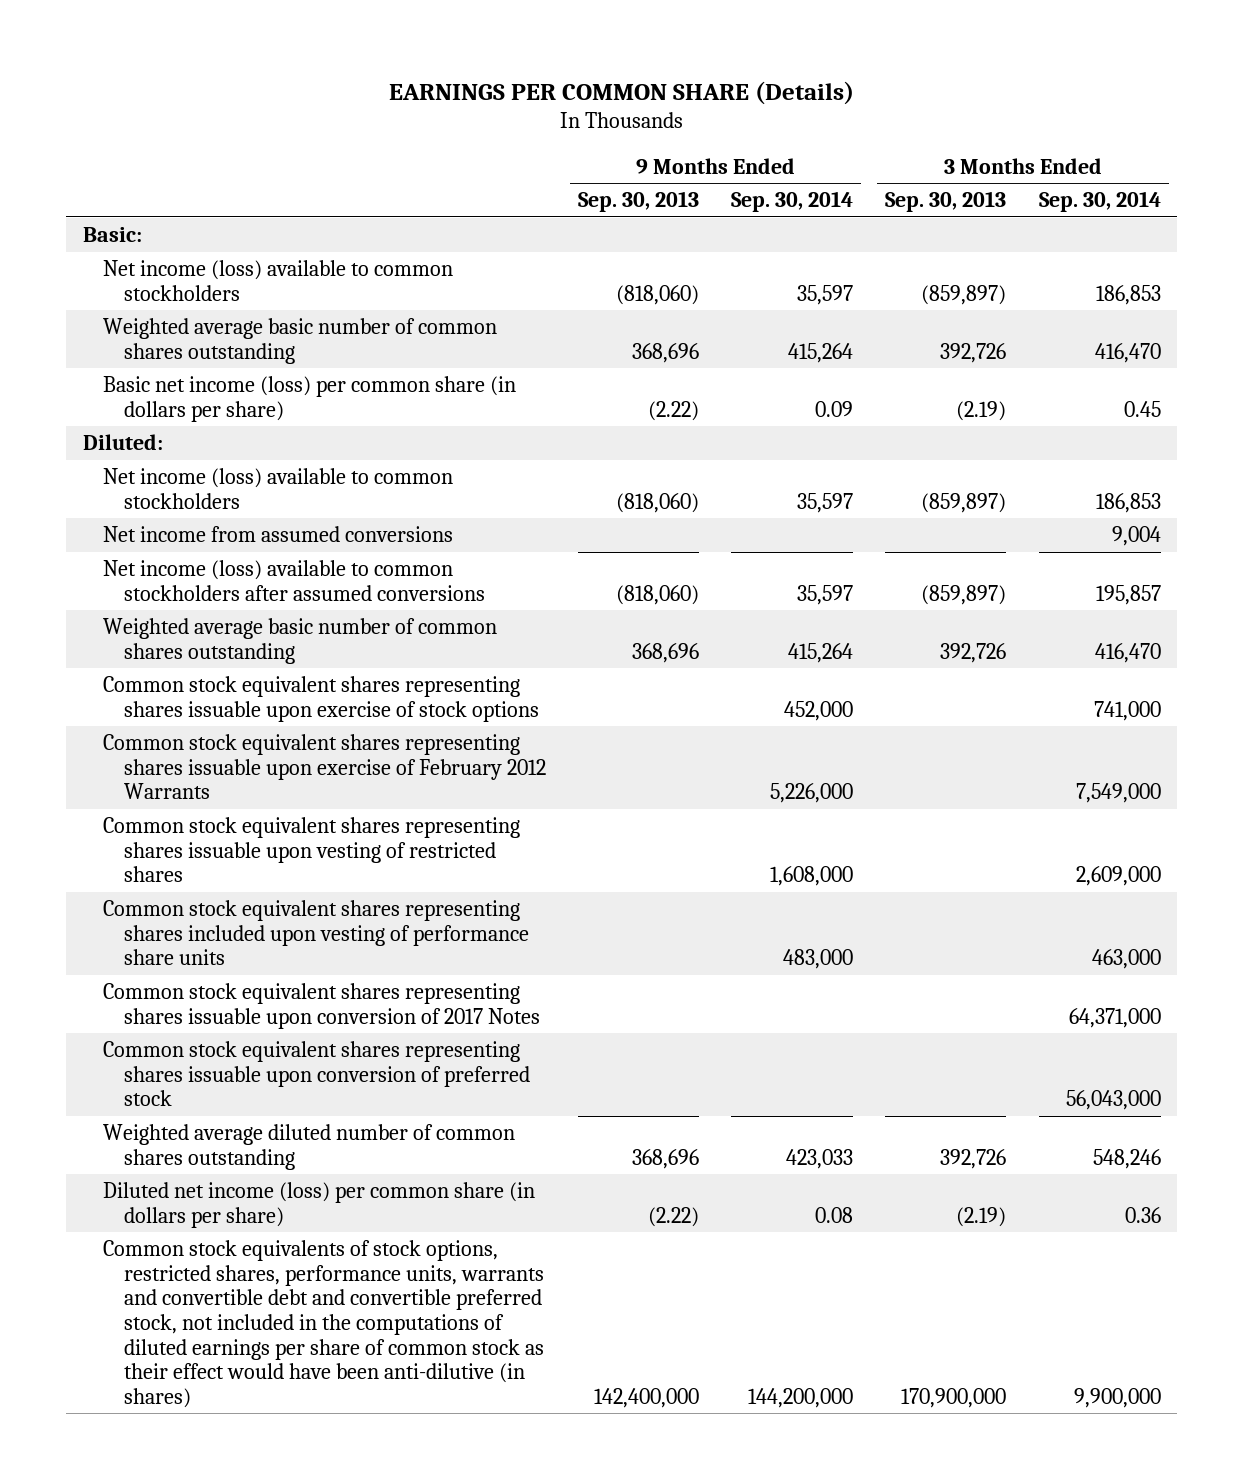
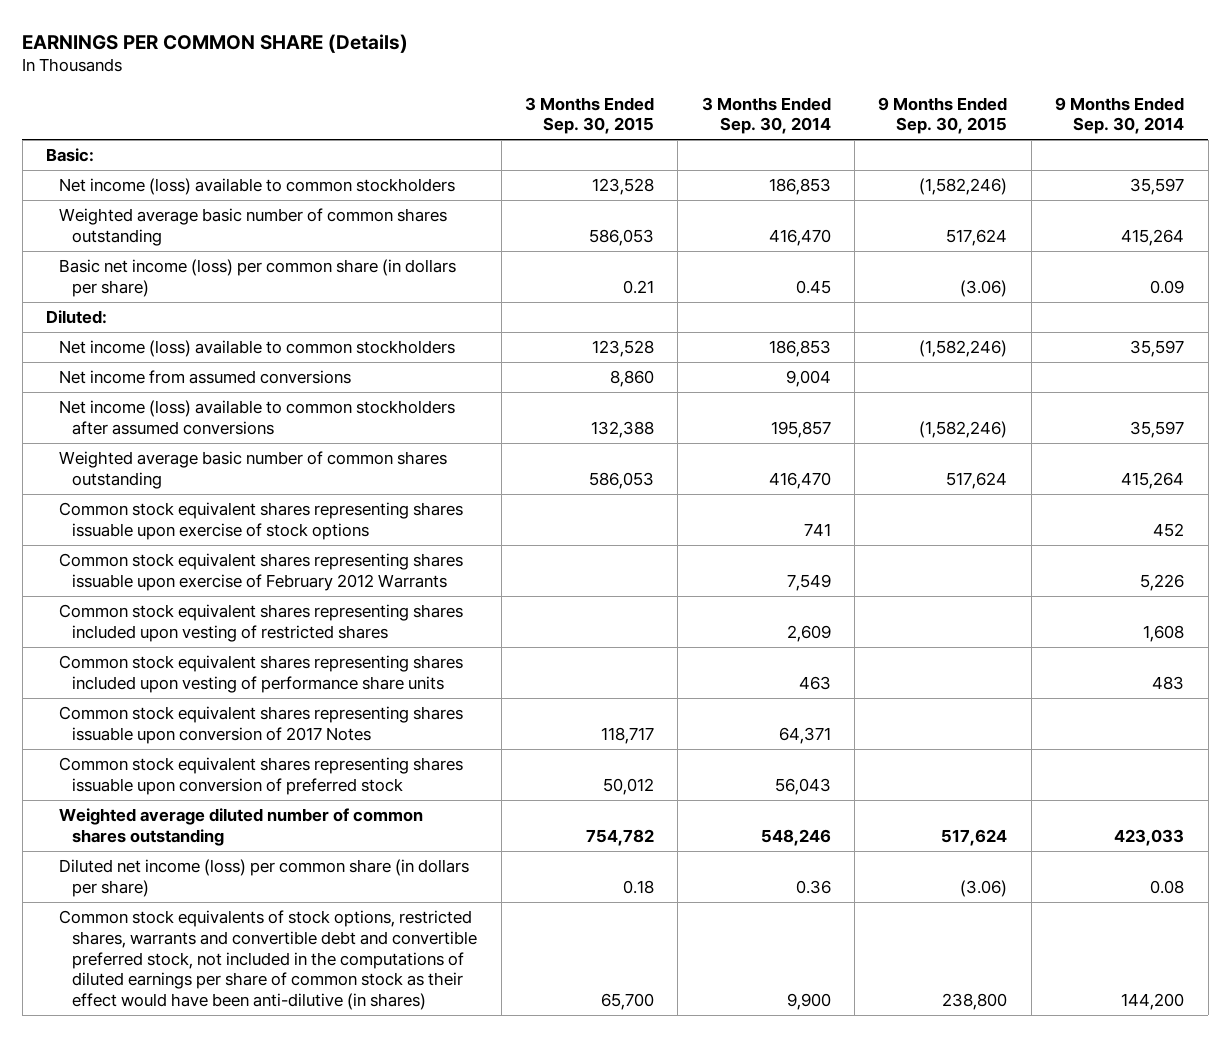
- | 9 Months Ended Sep. 30, 2013 | 9 Months Ended Sep. 30, 2014 | 3 Months Ended Sep. 30, 2013 | 3 Months Ended Sep. 30, 2014
+ | 3 Months Ended Sep. 30, 2015 | 3 Months Ended Sep. 30, 2014 | 9 Months Ended Sep. 30, 2015 | 9 Months Ended Sep. 30, 2014
- Common stock equivalent shares representing shares issuable upon exercise of stock options | | 452,000 | | 741,000
- Common stock equivalent shares representing shares issuable upon exercise of February 2012 Warrants | | 5,226,000 | | 7,549,000
- Common stock equivalent shares representing shares issuable upon vesting of restricted shares | | 1,608,000 | | 2,609,000
- Common stock equivalent shares representing shares included upon vesting of performance share units | | 483,000 | | 463,000
- Common stock equivalent shares representing shares issuable upon conversion of 2017 Notes | | | | 64,371,000
- Common stock equivalent shares representing shares issuable upon conversion of preferred stock | | | | 56,043,000
+ Common stock equivalent shares representing shares issuable upon exercise of stock options | | 741 | | 452
+ Common stock equivalent shares representing shares issuable upon exercise of February 2012 Warrants | | 7,549 | | 5,226
+ Common stock equivalent shares representing shares included upon vesting of restricted shares | | 2,609 | | 1,608
+ Common stock equivalent shares representing shares included upon vesting of performance share units | | 463 | | 483
+ Common stock equivalent shares representing shares issuable upon conversion of 2017 Notes | 118,717 | 64,371 | |
+ Common stock equivalent shares representing shares issuable upon conversion of preferred stock | 50,012 | 56,043 | |
- Common stock equivalents of stock options, restricted shares, performance units, warrants and convertible debt and convertible preferred stock, not included in the computations of diluted earnings per share of common stock as their effect would have been anti-dilutive (in shares) | 142,400,000 | 144,200,000 | 170,900,000 | 9,900,000
+ Common stock equivalents of stock options, restricted shares, warrants and convertible debt and convertible preferred stock, not included in the computations of diluted earnings per share of common stock as their effect would have been anti-dilutive (in shares) | 65,700 | 9,900 | 238,800 | 144,200

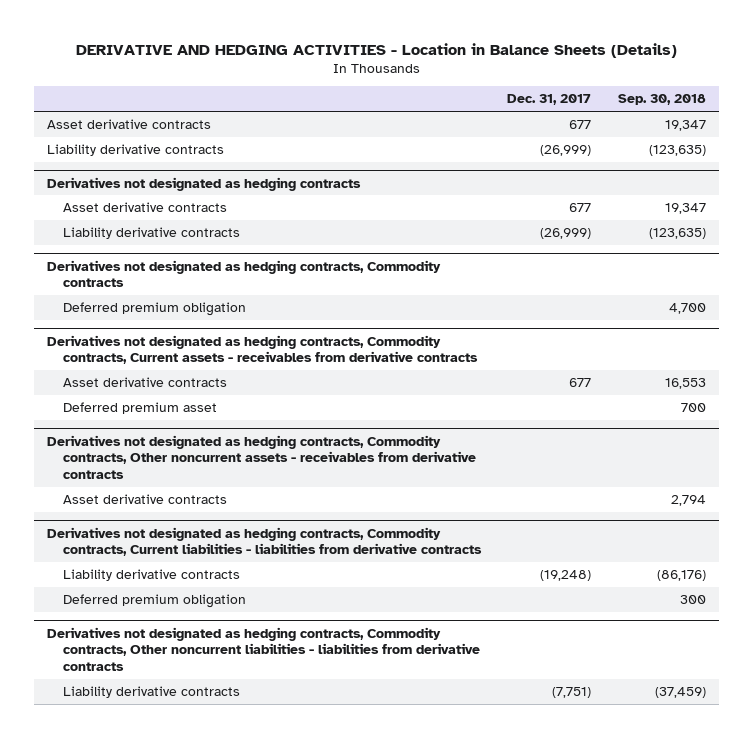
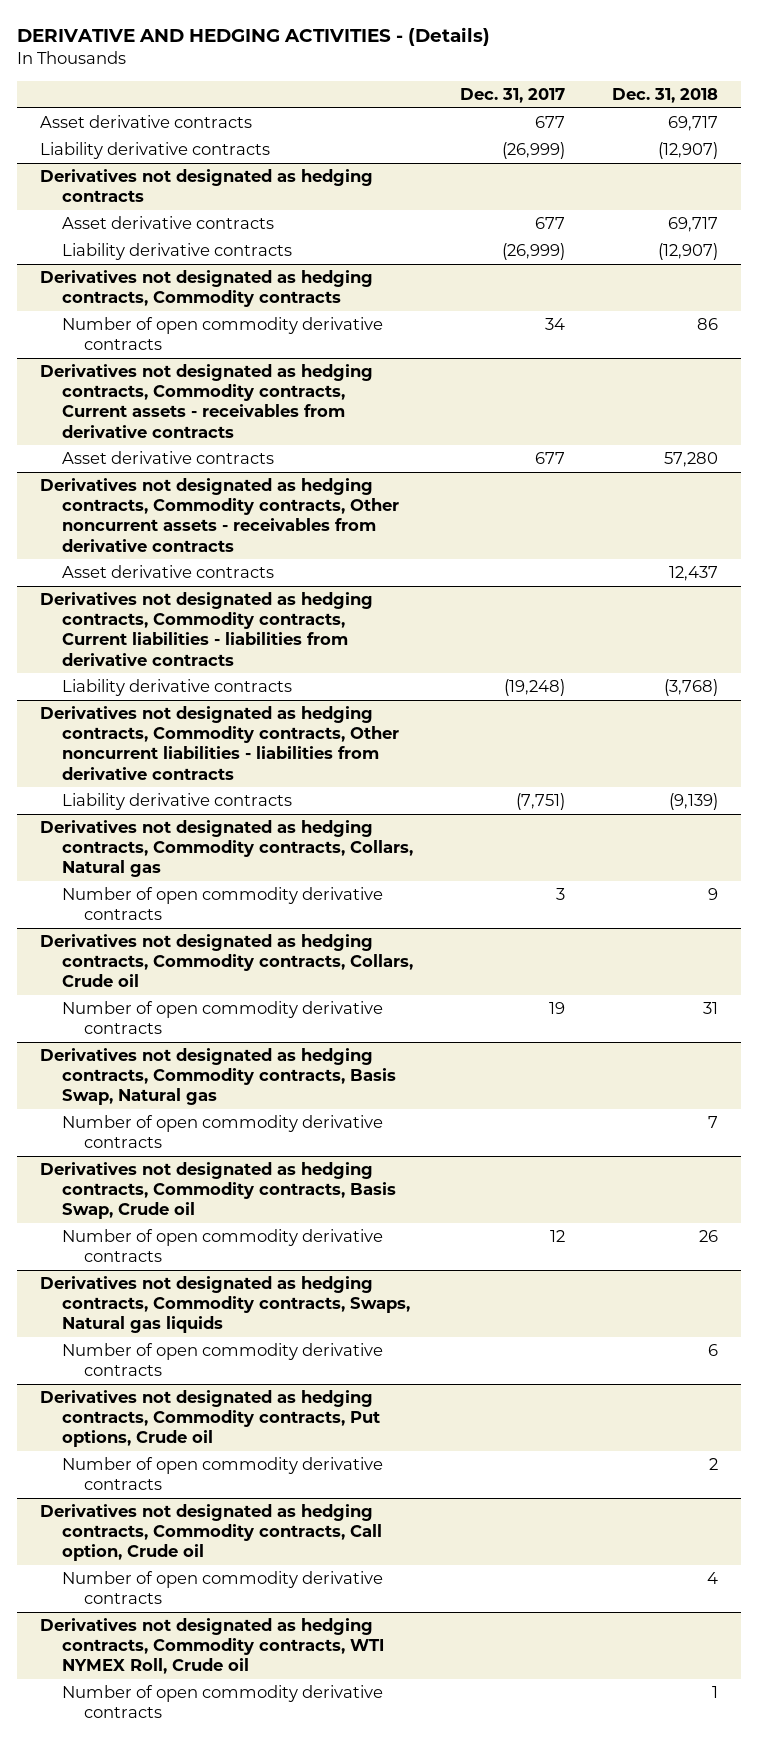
- DERIVATIVE AND HEDGING ACTIVITIES - Location in Balance Sheets (Details)
+ DERIVATIVE AND HEDGING ACTIVITIES - (Details)
- | Dec. 31, 2017 | Sep. 30, 2018
+ | Dec. 31, 2017 | Dec. 31, 2018
@ Derivatives not designated as hedging contracts, Commodity contracts
- Deferred premium obligation | | 4,700
+ Number of open commodity derivative contracts | 34 | 86
@ Derivatives not designated as hedging contracts, Commodity contracts, Current assets - receivables from derivative contracts
- Deferred premium asset | | 700
@ Derivatives not designated as hedging contracts, Commodity contracts, Current liabilities - liabilities from derivative contracts
- Deferred premium obligation | | 300
+ Derivatives not designated as hedging contracts, Commodity contracts, Collars, Natural gas
+ Number of open commodity derivative contracts | 3 | 9
+ Derivatives not designated as hedging contracts, Commodity contracts, Collars, Crude oil
+ Number of open commodity derivative contracts | 19 | 31
+ Derivatives not designated as hedging contracts, Commodity contracts, Basis Swap, Natural gas
+ Number of open commodity derivative contracts | | 7
+ Derivatives not designated as hedging contracts, Commodity contracts, Basis Swap, Crude oil
+ Number of open commodity derivative contracts | 12 | 26
+ Derivatives not designated as hedging contracts, Commodity contracts, Swaps, Natural gas liquids
+ Number of open commodity derivative contracts | | 6
+ Derivatives not designated as hedging contracts, Commodity contracts, Put options, Crude oil
+ Number of open commodity derivative contracts | | 2
+ Derivatives not designated as hedging contracts, Commodity contracts, Call option, Crude oil
+ Number of open commodity derivative contracts | | 4
+ Derivatives not designated as hedging contracts, Commodity contracts, WTI NYMEX Roll, Crude oil
+ Number of open commodity derivative contracts | | 1

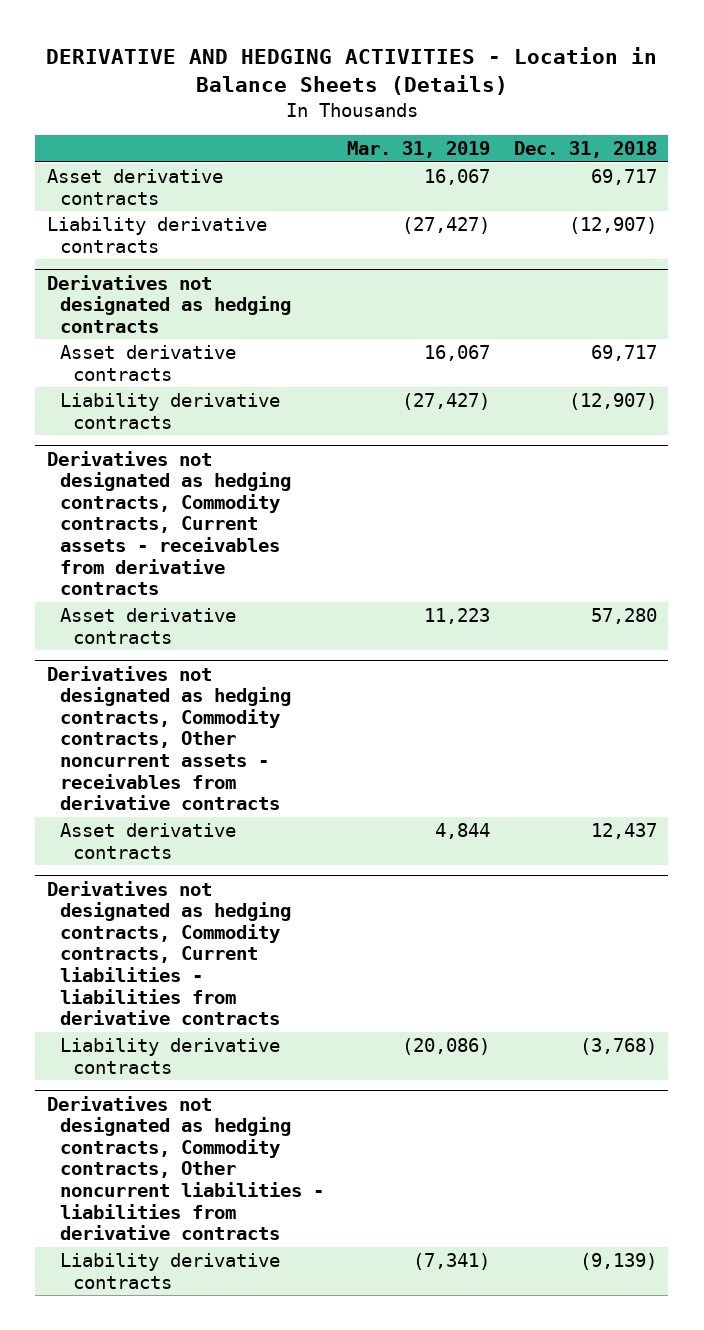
- DERIVATIVE AND HEDGING ACTIVITIES - (Details)
+ DERIVATIVE AND HEDGING ACTIVITIES - Location in Balance Sheets (Details)
- | Dec. 31, 2017 | Dec. 31, 2018
+ | Mar. 31, 2019 | Dec. 31, 2018
- Derivatives not designated as hedging contracts, Commodity contracts
- Number of open commodity derivative contracts | 34 | 86
- Derivatives not designated as hedging contracts, Commodity contracts, Collars, Natural gas
- Number of open commodity derivative contracts | 3 | 9
- Derivatives not designated as hedging contracts, Commodity contracts, Collars, Crude oil
- Number of open commodity derivative contracts | 19 | 31
- Derivatives not designated as hedging contracts, Commodity contracts, Basis Swap, Natural gas
- Number of open commodity derivative contracts | | 7
- Derivatives not designated as hedging contracts, Commodity contracts, Basis Swap, Crude oil
- Number of open commodity derivative contracts | 12 | 26
- Derivatives not designated as hedging contracts, Commodity contracts, Swaps, Natural gas liquids
- Number of open commodity derivative contracts | | 6
- Derivatives not designated as hedging contracts, Commodity contracts, Put options, Crude oil
- Number of open commodity derivative contracts | | 2
- Derivatives not designated as hedging contracts, Commodity contracts, Call option, Crude oil
- Number of open commodity derivative contracts | | 4
- Derivatives not designated as hedging contracts, Commodity contracts, WTI NYMEX Roll, Crude oil
- Number of open commodity derivative contracts | | 1

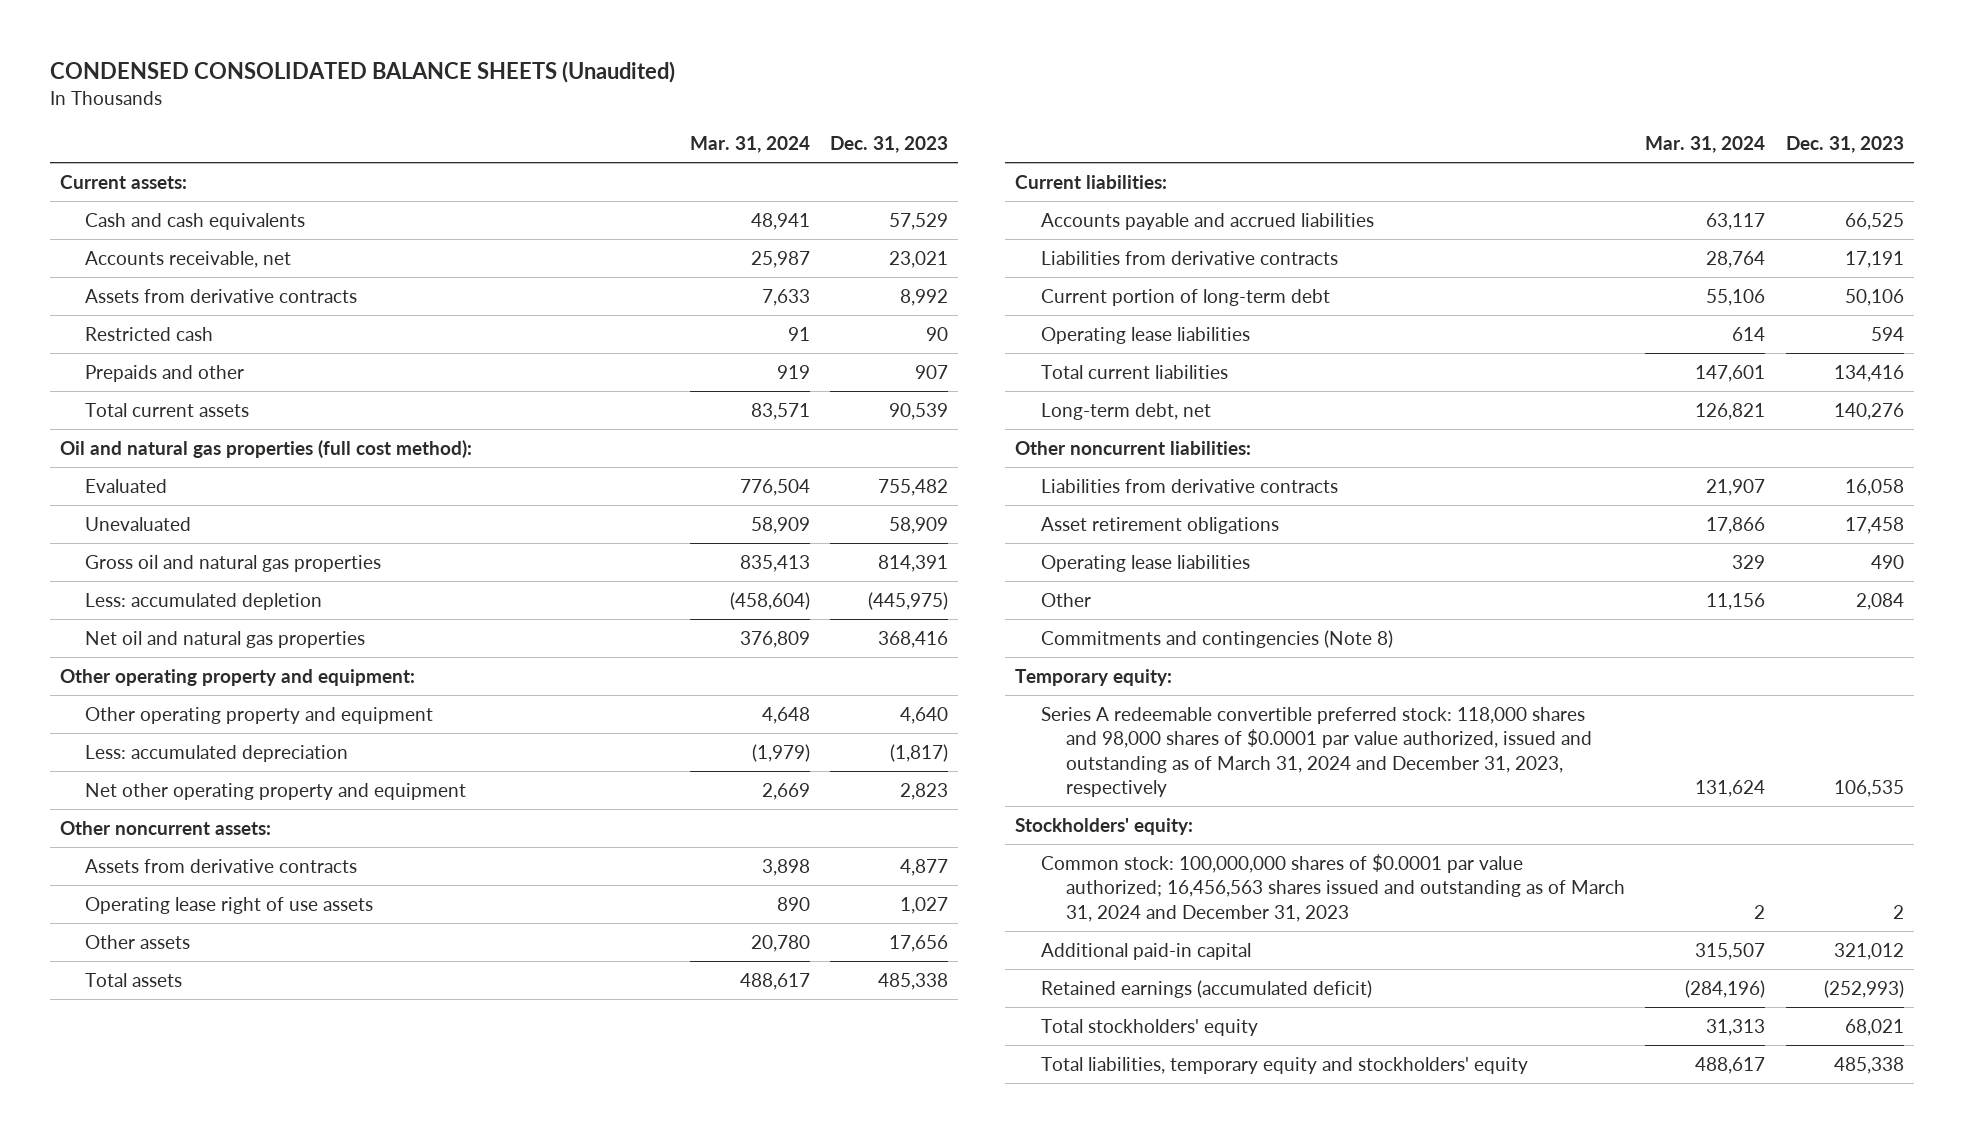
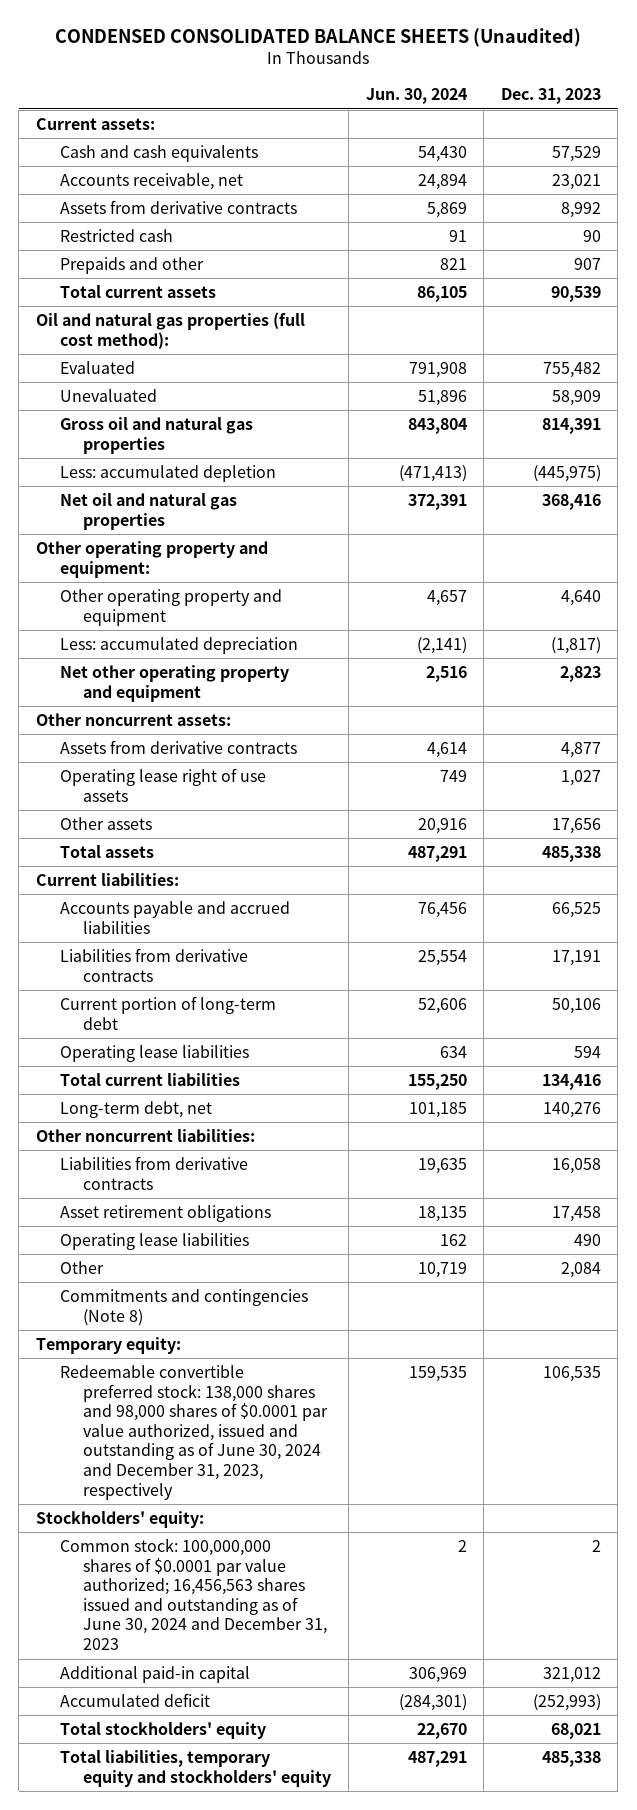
- | Mar. 31, 2024 | Dec. 31, 2023
+ | Jun. 30, 2024 | Dec. 31, 2023
- Series A redeemable convertible preferred stock: 118,000 shares and 98,000 shares of $0.0001 par value authorized, issued and outstanding as of March 31, 2024 and December 31, 2023, respectively | 131,624 | 106,535
+ Redeemable convertible preferred stock: 138,000 shares and 98,000 shares of $0.0001 par value authorized, issued and outstanding as of June 30, 2024 and December 31, 2023, respectively | 159,535 | 106,535
- Common stock: 100,000,000 shares of $0.0001 par value authorized; 16,456,563 shares issued and outstanding as of March 31, 2024 and December 31, 2023 | 2 | 2
+ Common stock: 100,000,000 shares of $0.0001 par value authorized; 16,456,563 shares issued and outstanding as of June 30, 2024 and December 31, 2023 | 2 | 2
- Retained earnings (accumulated deficit) | (284,196) | (252,993)
+ Accumulated deficit | (284,301) | (252,993)

